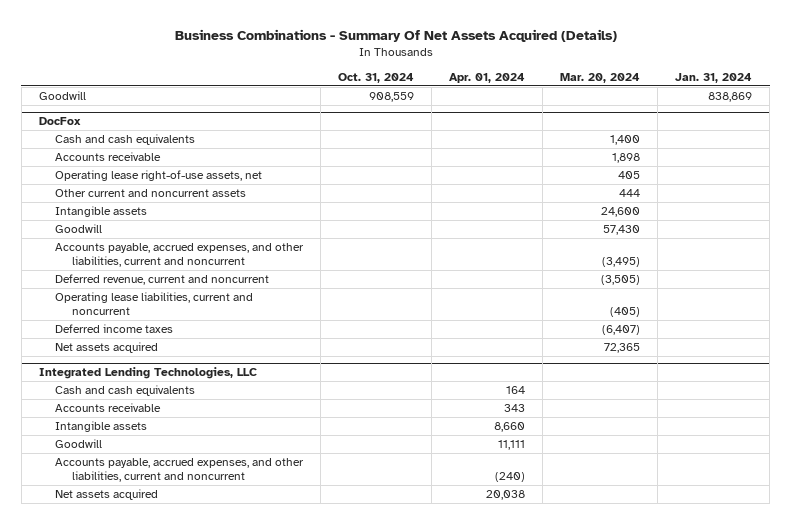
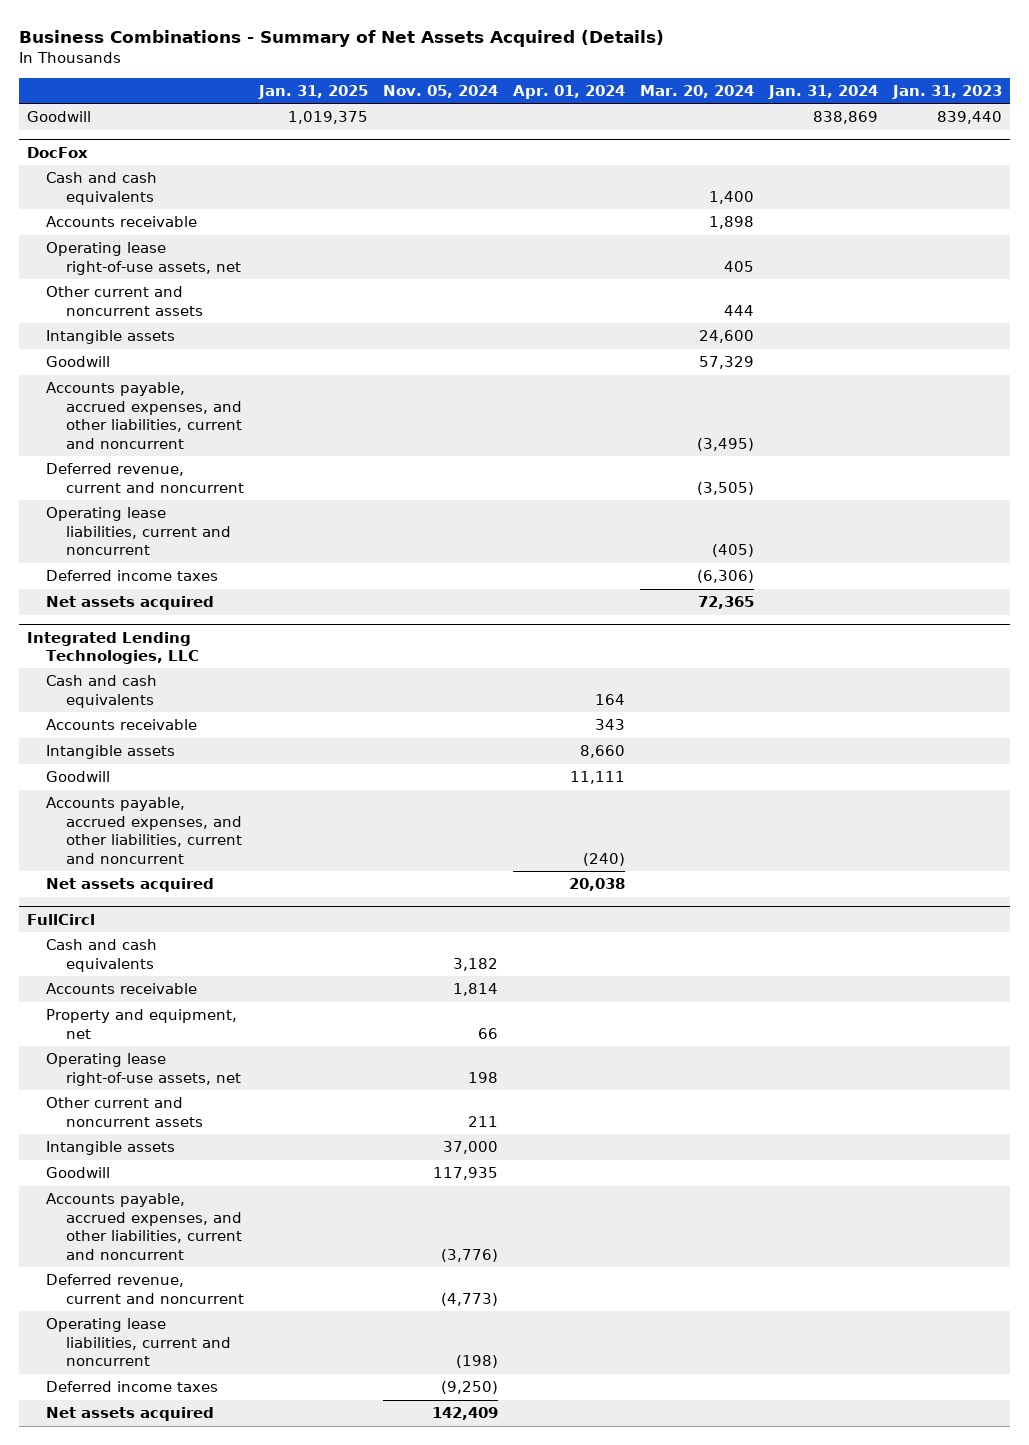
- Business Combinations - Summary Of Net Assets Acquired (Details)
+ Business Combinations - Summary of Net Assets Acquired (Details)
- | Oct. 31, 2024 | Apr. 01, 2024 | Mar. 20, 2024 | Jan. 31, 2024
+ | Jan. 31, 2025 | Nov. 05, 2024 | Apr. 01, 2024 | Mar. 20, 2024 | Jan. 31, 2024 | Jan. 31, 2023
@ DocFox
- Goodwill | | | 57,430 |
+ Goodwill | | | | 57,329 | |
- Deferred income taxes | | | (6,407) |
+ Deferred income taxes | | | | (6,306) | |
+ FullCircl
+ Cash and cash equivalents | | 3,182 | | | |
+ Accounts receivable | | 1,814 | | | |
+ Property and equipment, net | | 66 | | | |
+ Operating lease right-of-use assets, net | | 198 | | | |
+ Other current and noncurrent assets | | 211 | | | |
+ Intangible assets | | 37,000 | | | |
+ Goodwill | | 117,935 | | | |
+ Accounts payable, accrued expenses, and other liabilities, current and noncurrent | | (3,776) | | | |
+ Deferred revenue, current and noncurrent | | (4,773) | | | |
+ Operating lease liabilities, current and noncurrent | | (198) | | | |
+ Deferred income taxes | | (9,250) | | | |
+ Net assets acquired | | 142,409 | | | |

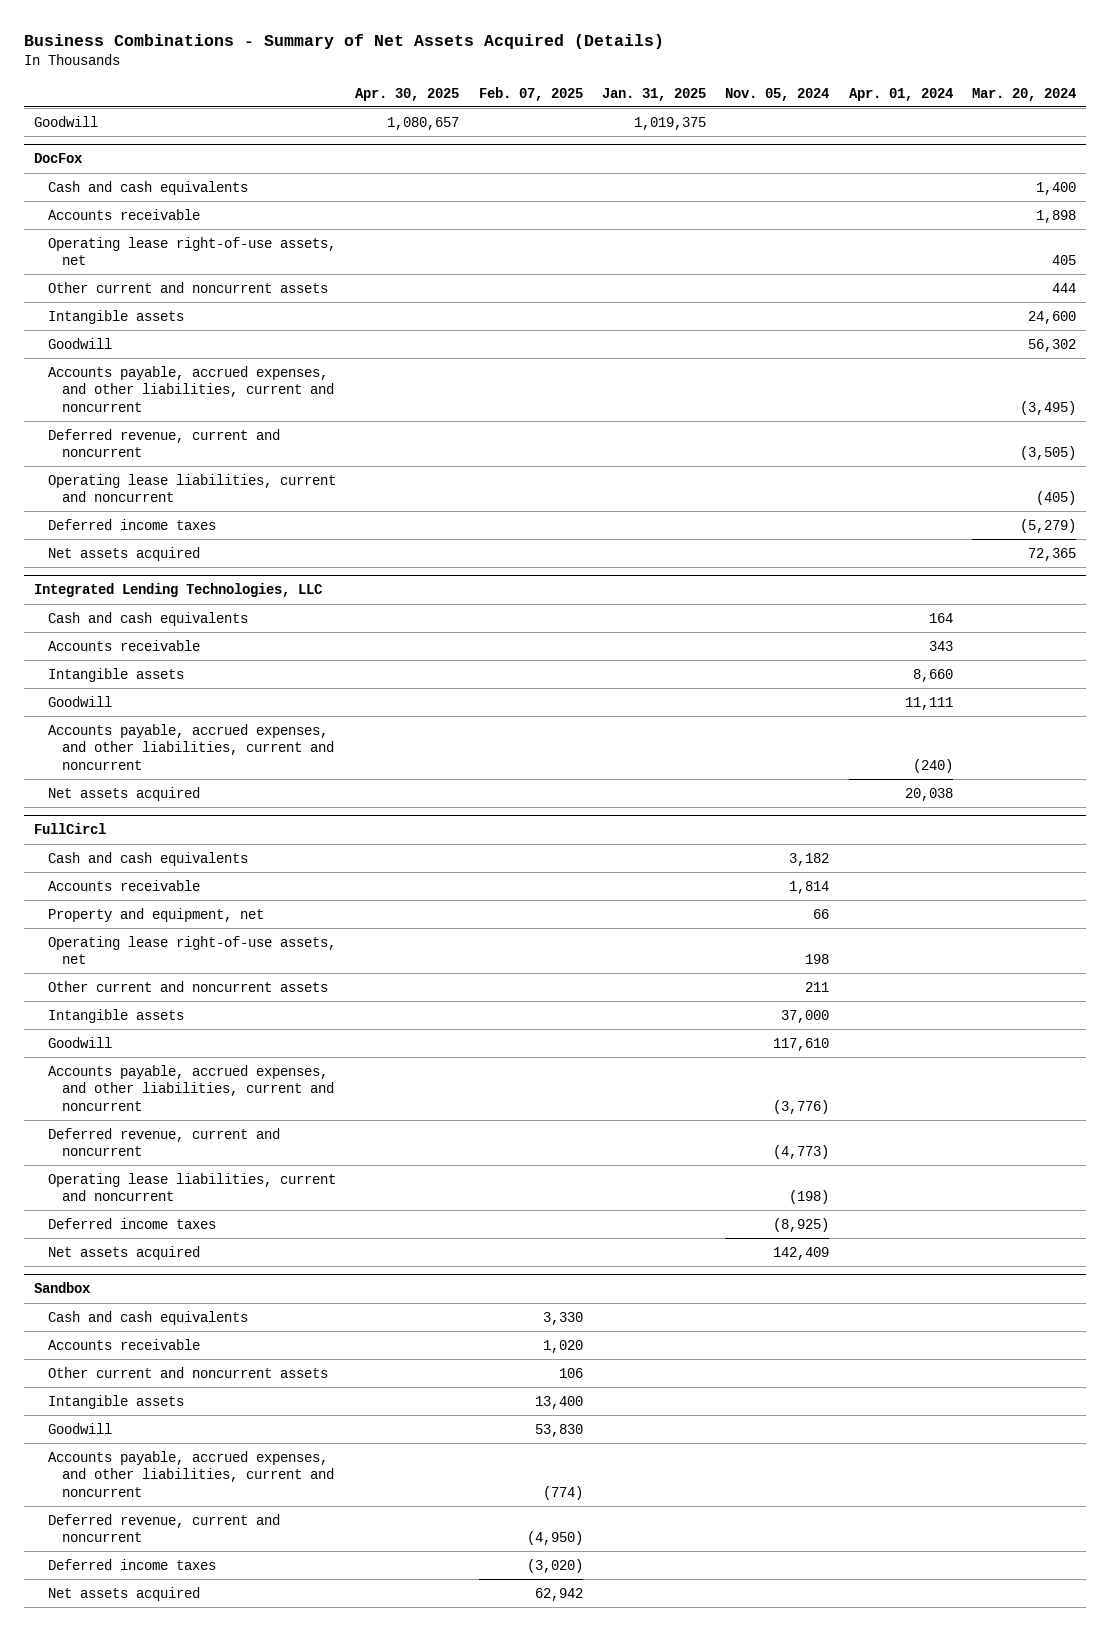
- | Jan. 31, 2025 | Nov. 05, 2024 | Apr. 01, 2024 | Mar. 20, 2024 | Jan. 31, 2024 | Jan. 31, 2023
+ | Apr. 30, 2025 | Feb. 07, 2025 | Jan. 31, 2025 | Nov. 05, 2024 | Apr. 01, 2024 | Mar. 20, 2024
@ DocFox
- Goodwill | | | | 57,329 | |
+ Goodwill | | | | | | 56,302
- Deferred income taxes | | | | (6,306) | |
+ Deferred income taxes | | | | | | (5,279)
@ FullCircl
- Goodwill | | 117,935 | | | |
+ Goodwill | | | | 117,610 | |
- Deferred income taxes | | (9,250) | | | |
+ Deferred income taxes | | | | (8,925) | |
+ Sandbox
+ Cash and cash equivalents | | 3,330 | | | |
+ Accounts receivable | | 1,020 | | | |
+ Other current and noncurrent assets | | 106 | | | |
+ Intangible assets | | 13,400 | | | |
+ Goodwill | | 53,830 | | | |
+ Accounts payable, accrued expenses, and other liabilities, current and noncurrent | | (774) | | | |
+ Deferred revenue, current and noncurrent | | (4,950) | | | |
+ Deferred income taxes | | (3,020) | | | |
+ Net assets acquired | | 62,942 | | | |

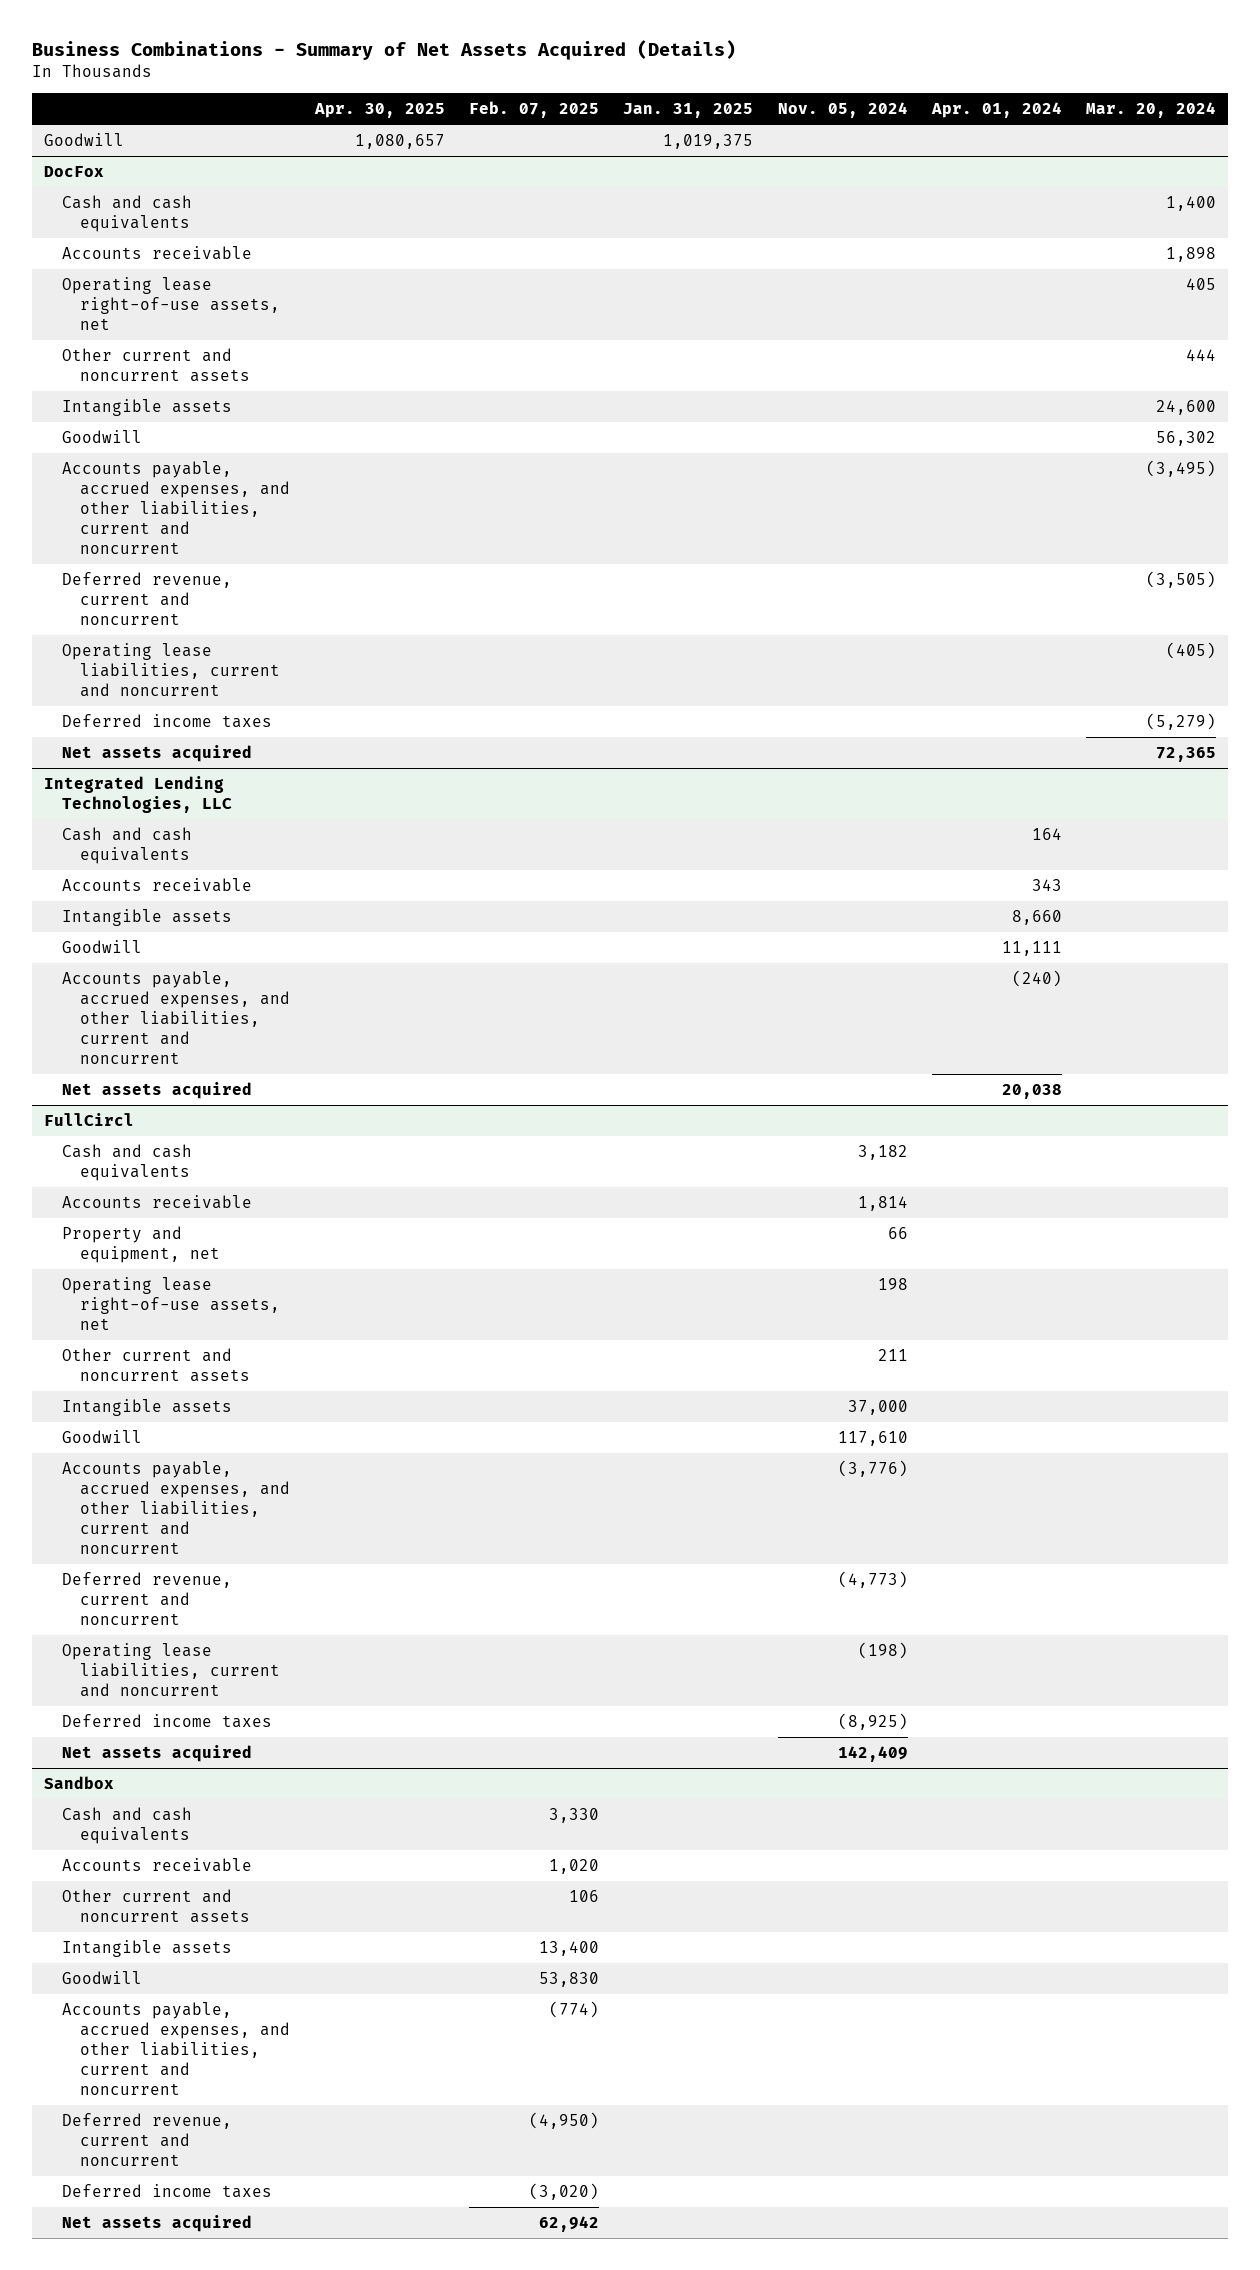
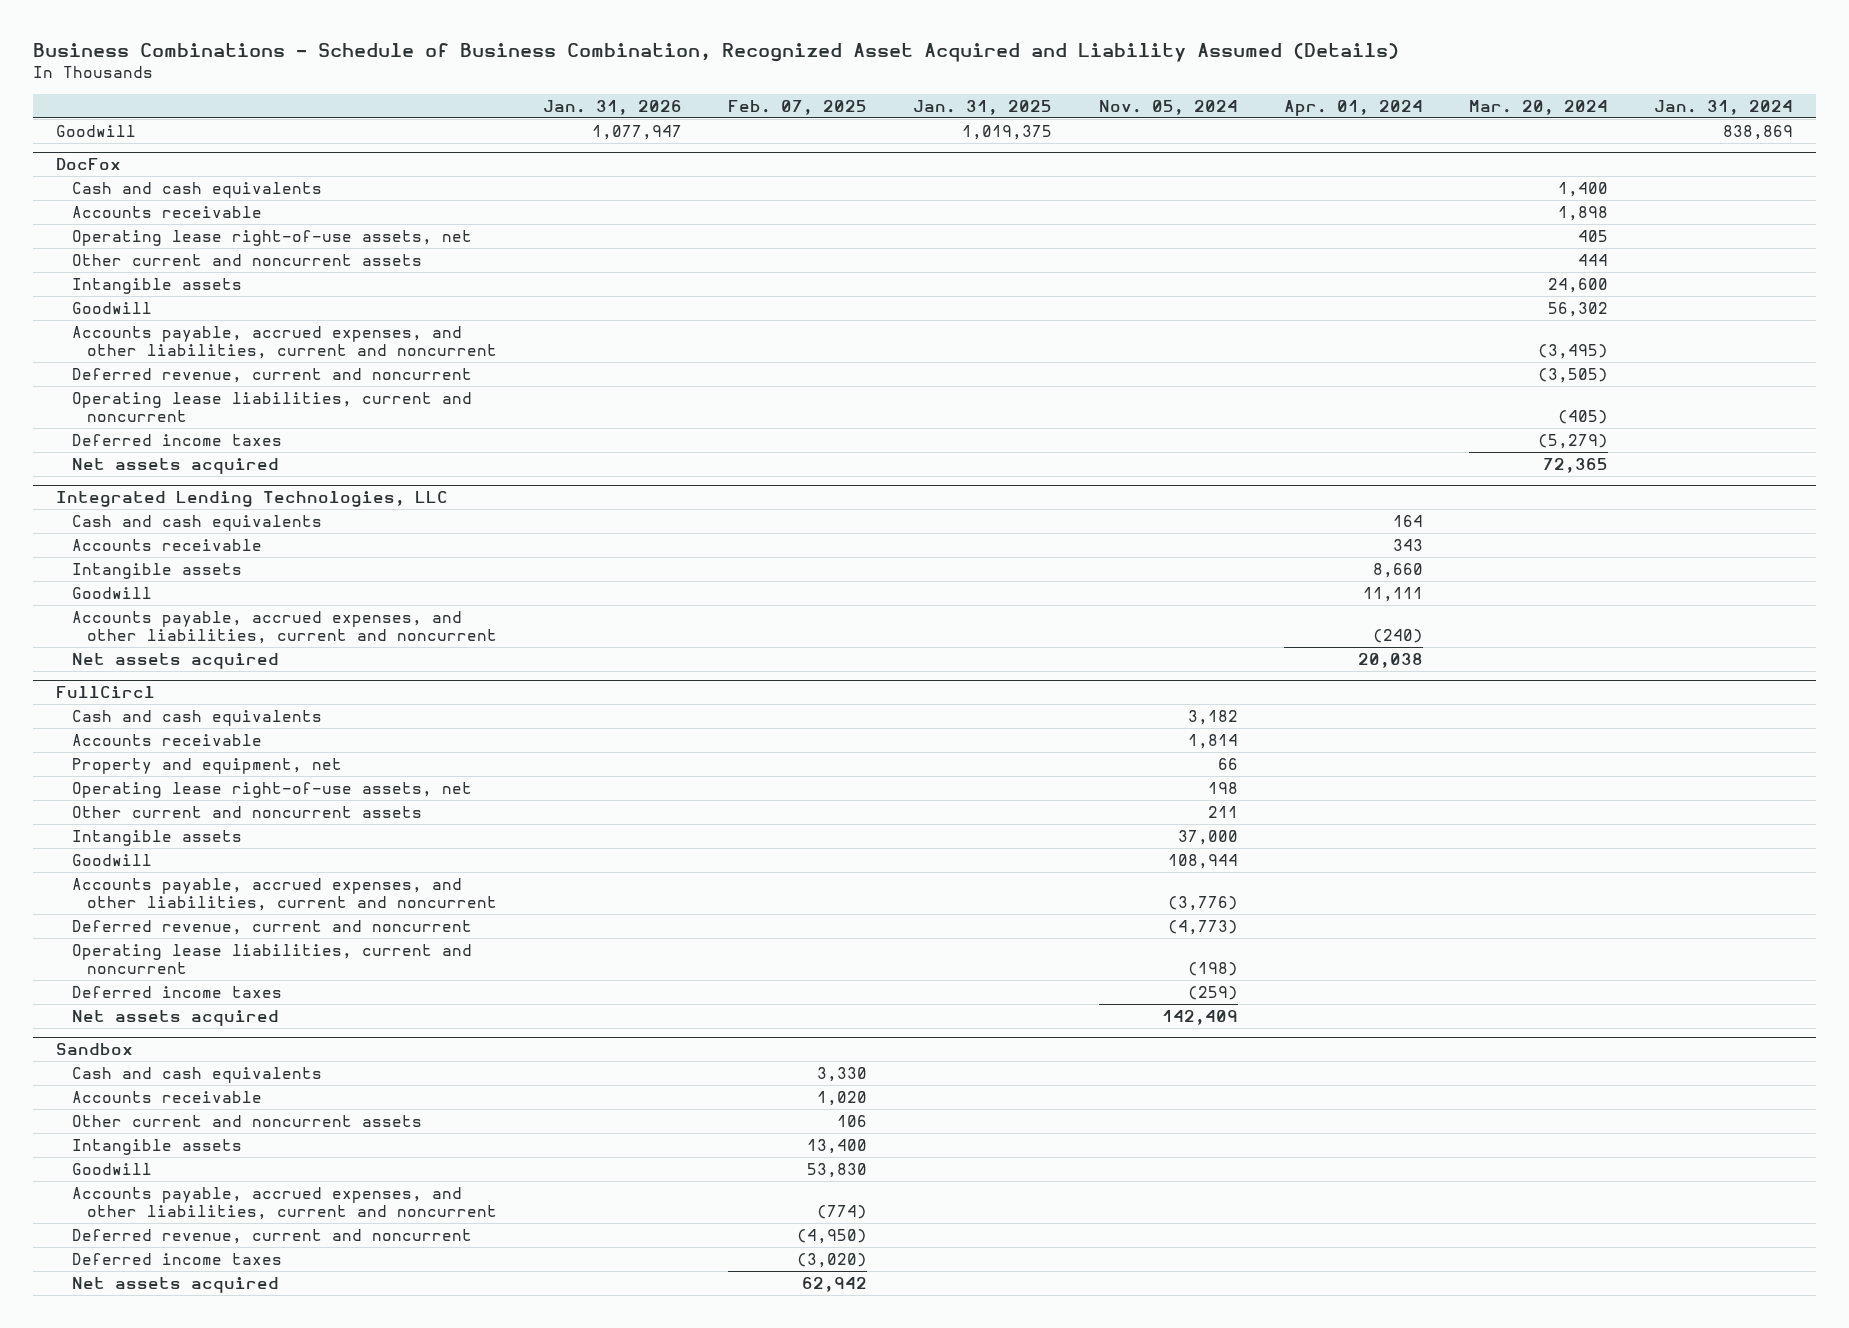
- Business Combinations - Summary of Net Assets Acquired (Details)
+ Business Combinations - Schedule of Business Combination, Recognized Asset Acquired and Liability Assumed (Details)
- | Apr. 30, 2025 | Feb. 07, 2025 | Jan. 31, 2025 | Nov. 05, 2024 | Apr. 01, 2024 | Mar. 20, 2024
+ | Jan. 31, 2026 | Feb. 07, 2025 | Jan. 31, 2025 | Nov. 05, 2024 | Apr. 01, 2024 | Mar. 20, 2024 | Jan. 31, 2024
@ FullCircl
- Goodwill | | | | 117,610 | |
+ Goodwill | | | | 108,944 | | |
- Deferred income taxes | | | | (8,925) | |
+ Deferred income taxes | | | | (259) | | |

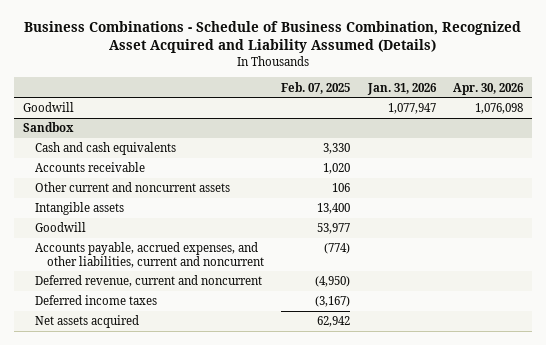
- | Jan. 31, 2026 | Feb. 07, 2025 | Jan. 31, 2025 | Nov. 05, 2024 | Apr. 01, 2024 | Mar. 20, 2024 | Jan. 31, 2024
+ | Feb. 07, 2025 | Jan. 31, 2026 | Apr. 30, 2026
- DocFox
- Cash and cash equivalents | | | | | | 1,400 |
- Accounts receivable | | | | | | 1,898 |
- Operating lease right-of-use assets, net | | | | | | 405 |
- Other current and noncurrent assets | | | | | | 444 |
- Intangible assets | | | | | | 24,600 |
- Goodwill | | | | | | 56,302 |
- Accounts payable, accrued expenses, and other liabilities, current and noncurrent | | | | | | (3,495) |
- Deferred revenue, current and noncurrent | | | | | | (3,505) |
- Operating lease liabilities, current and noncurrent | | | | | | (405) |
- Deferred income taxes | | | | | | (5,279) |
- Net assets acquired | | | | | | 72,365 |
- Integrated Lending Technologies, LLC
- Cash and cash equivalents | | | | | 164 | |
- Accounts receivable | | | | | 343 | |
- Intangible assets | | | | | 8,660 | |
- Goodwill | | | | | 11,111 | |
- Accounts payable, accrued expenses, and other liabilities, current and noncurrent | | | | | (240) | |
- Net assets acquired | | | | | 20,038 | |
- FullCircl
- Cash and cash equivalents | | | | 3,182 | | |
- Accounts receivable | | | | 1,814 | | |
- Property and equipment, net | | | | 66 | | |
- Operating lease right-of-use assets, net | | | | 198 | | |
- Other current and noncurrent assets | | | | 211 | | |
- Intangible assets | | | | 37,000 | | |
- Goodwill | | | | 108,944 | | |
- Accounts payable, accrued expenses, and other liabilities, current and noncurrent | | | | (3,776) | | |
- Deferred revenue, current and noncurrent | | | | (4,773) | | |
- Operating lease liabilities, current and noncurrent | | | | (198) | | |
- Deferred income taxes | | | | (259) | | |
- Net assets acquired | | | | 142,409 | | |
@ Sandbox
- Goodwill | | 53,830 | | | | |
+ Goodwill | 53,977 | |
- Deferred income taxes | | (3,020) | | | | |
+ Deferred income taxes | (3,167) | |

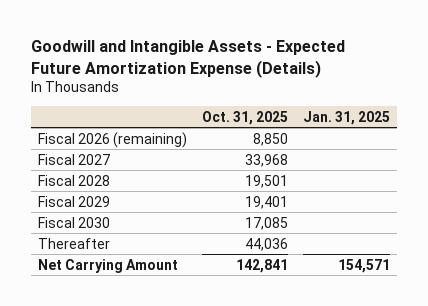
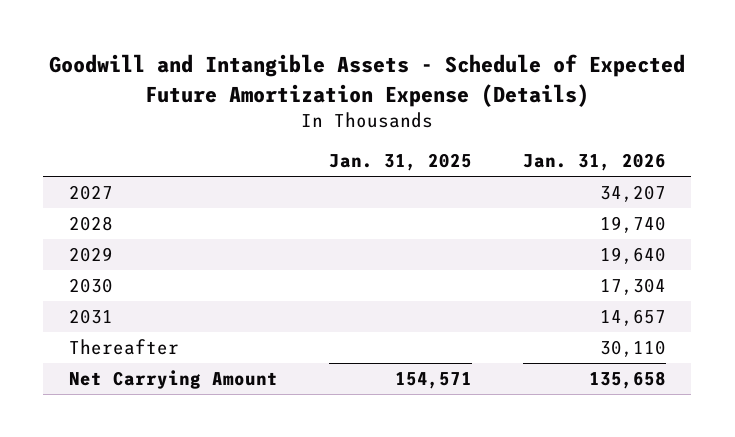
- Goodwill and Intangible Assets - Expected Future Amortization Expense (Details)
+ Goodwill and Intangible Assets - Schedule of Expected Future Amortization Expense (Details)
- | Oct. 31, 2025 | Jan. 31, 2025
+ | Jan. 31, 2025 | Jan. 31, 2026
- Fiscal 2026 (remaining) | 8,850 |
- Fiscal 2027 | 33,968 |
- Fiscal 2028 | 19,501 |
- Fiscal 2029 | 19,401 |
- Fiscal 2030 | 17,085 |
+ 2027 | | 34,207
+ 2028 | | 19,740
+ 2029 | | 19,640
+ 2030 | | 17,304
+ 2031 | | 14,657

